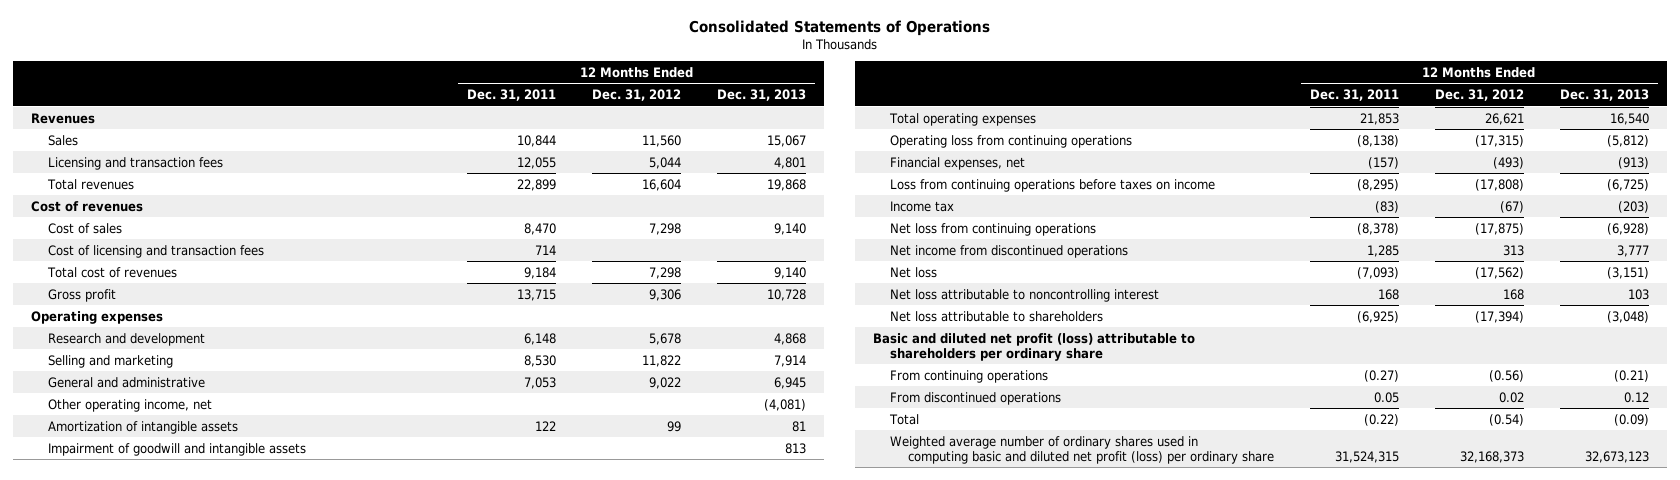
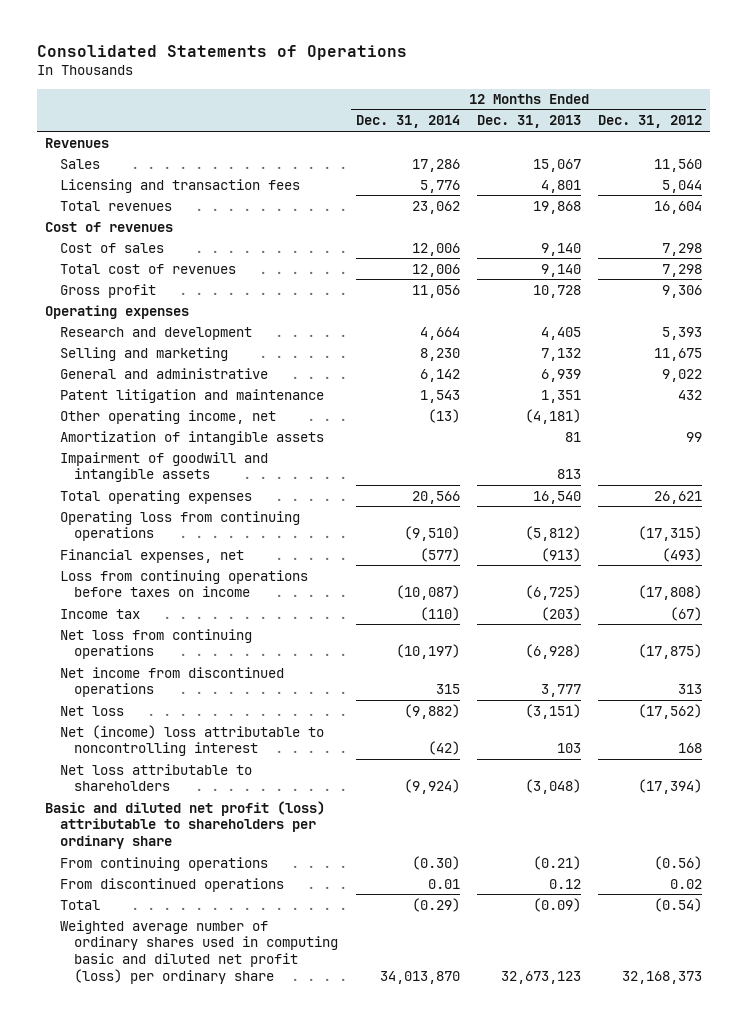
- | 12 Months Ended Dec. 31, 2011 | 12 Months Ended Dec. 31, 2012 | 12 Months Ended Dec. 31, 2013
+ | 12 Months Ended Dec. 31, 2014 | 12 Months Ended Dec. 31, 2013 | 12 Months Ended Dec. 31, 2012
- Cost of licensing and transaction fees | 714 | |
- Research and development | 6,148 | 5,678 | 4,868
- Selling and marketing | 8,530 | 11,822 | 7,914
- General and administrative | 7,053 | 9,022 | 6,945
- Other operating income, net | | | (4,081)
+ Research and development | 4,664 | 4,405 | 5,393
+ Selling and marketing | 8,230 | 7,132 | 11,675
+ General and administrative | 6,142 | 6,939 | 9,022
+ Patent litigation and maintenance | 1,543 | 1,351 | 432
+ Other operating income, net | (13) | (4,181) |
- Net loss attributable to noncontrolling interest | 168 | 168 | 103
+ Net (income) loss attributable to noncontrolling interest | (42) | 103 | 168

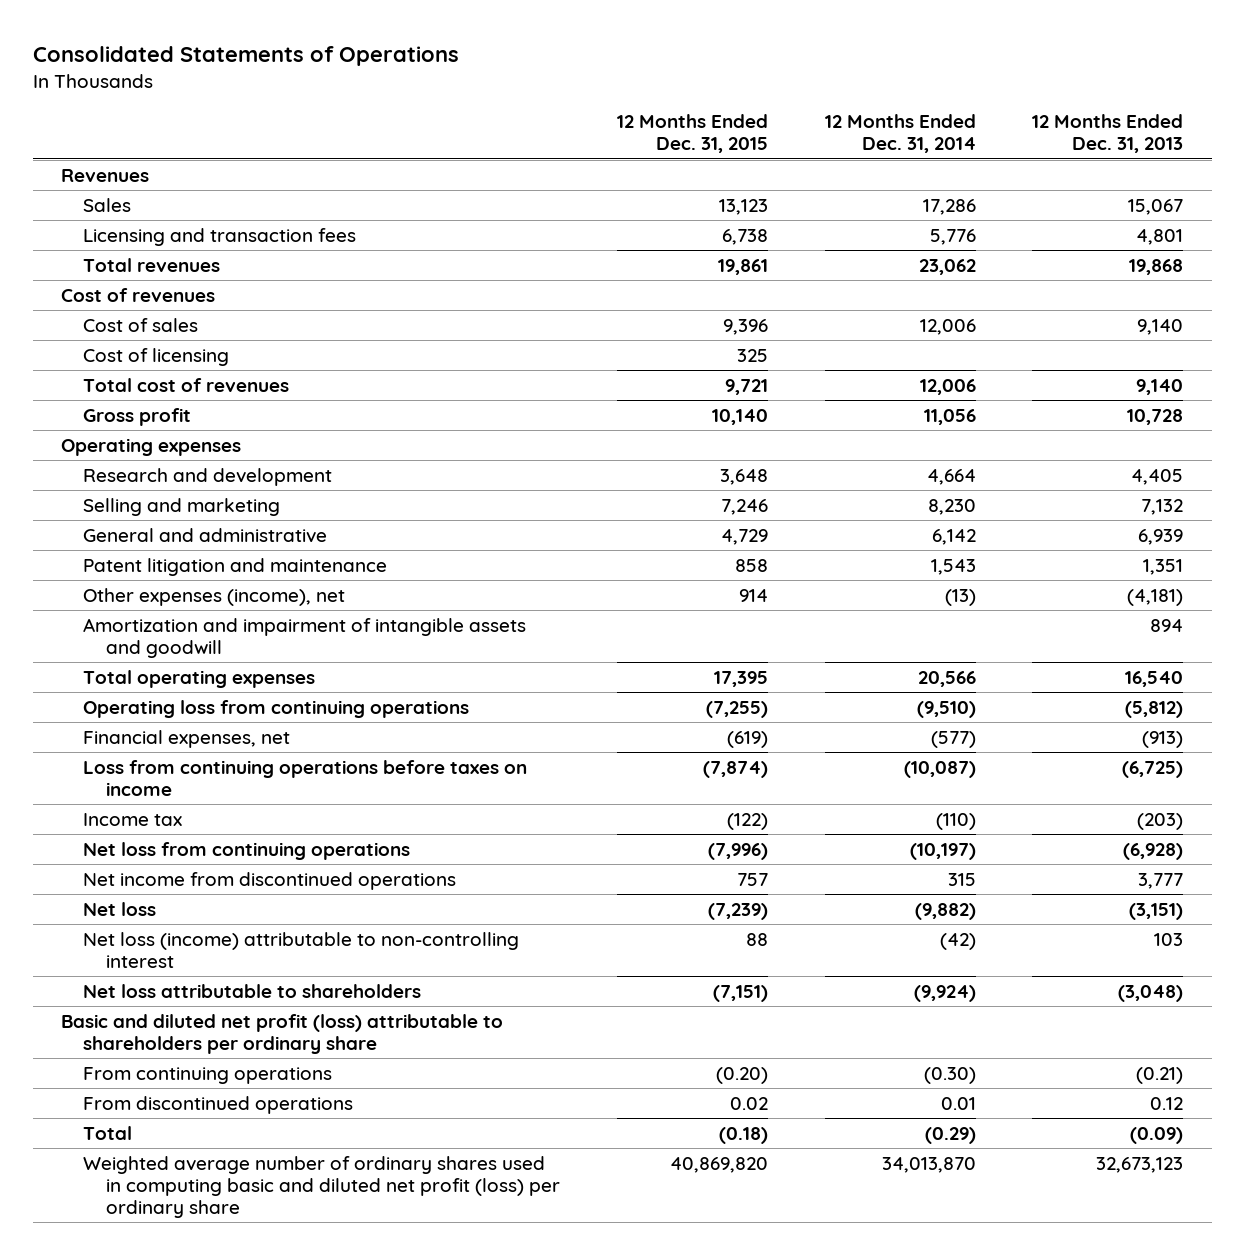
- | 12 Months Ended Dec. 31, 2014 | 12 Months Ended Dec. 31, 2013 | 12 Months Ended Dec. 31, 2012
+ | 12 Months Ended Dec. 31, 2015 | 12 Months Ended Dec. 31, 2014 | 12 Months Ended Dec. 31, 2013
+ Cost of licensing | 325 | |
- Other operating income, net | (13) | (4,181) |
- Amortization of intangible assets | | 81 | 99
- Impairment of goodwill and intangible assets | | 813 |
+ Other expenses (income), net | 914 | (13) | (4,181)
+ Amortization and impairment of intangible assets and goodwill | | | 894
- Net (income) loss attributable to noncontrolling interest | (42) | 103 | 168
+ Net loss (income) attributable to non-controlling interest | 88 | (42) | 103

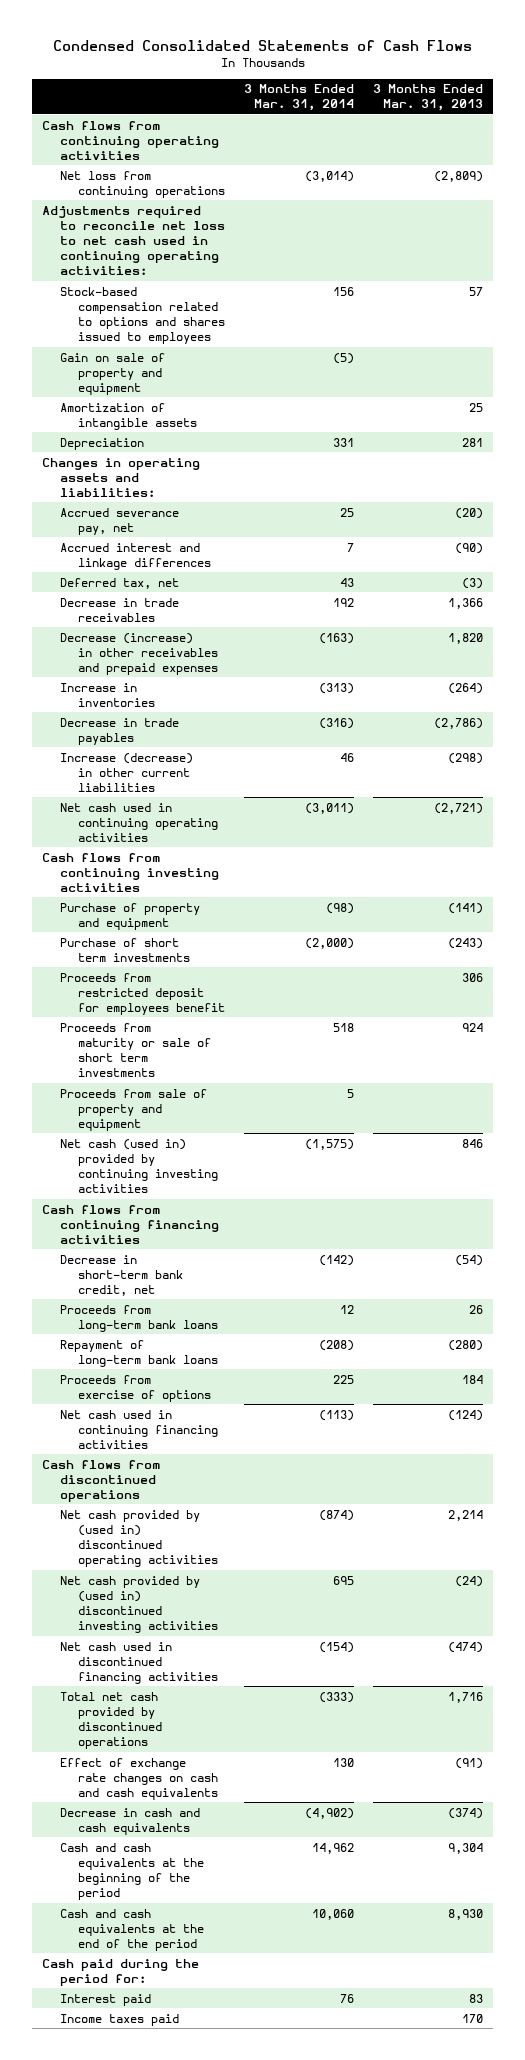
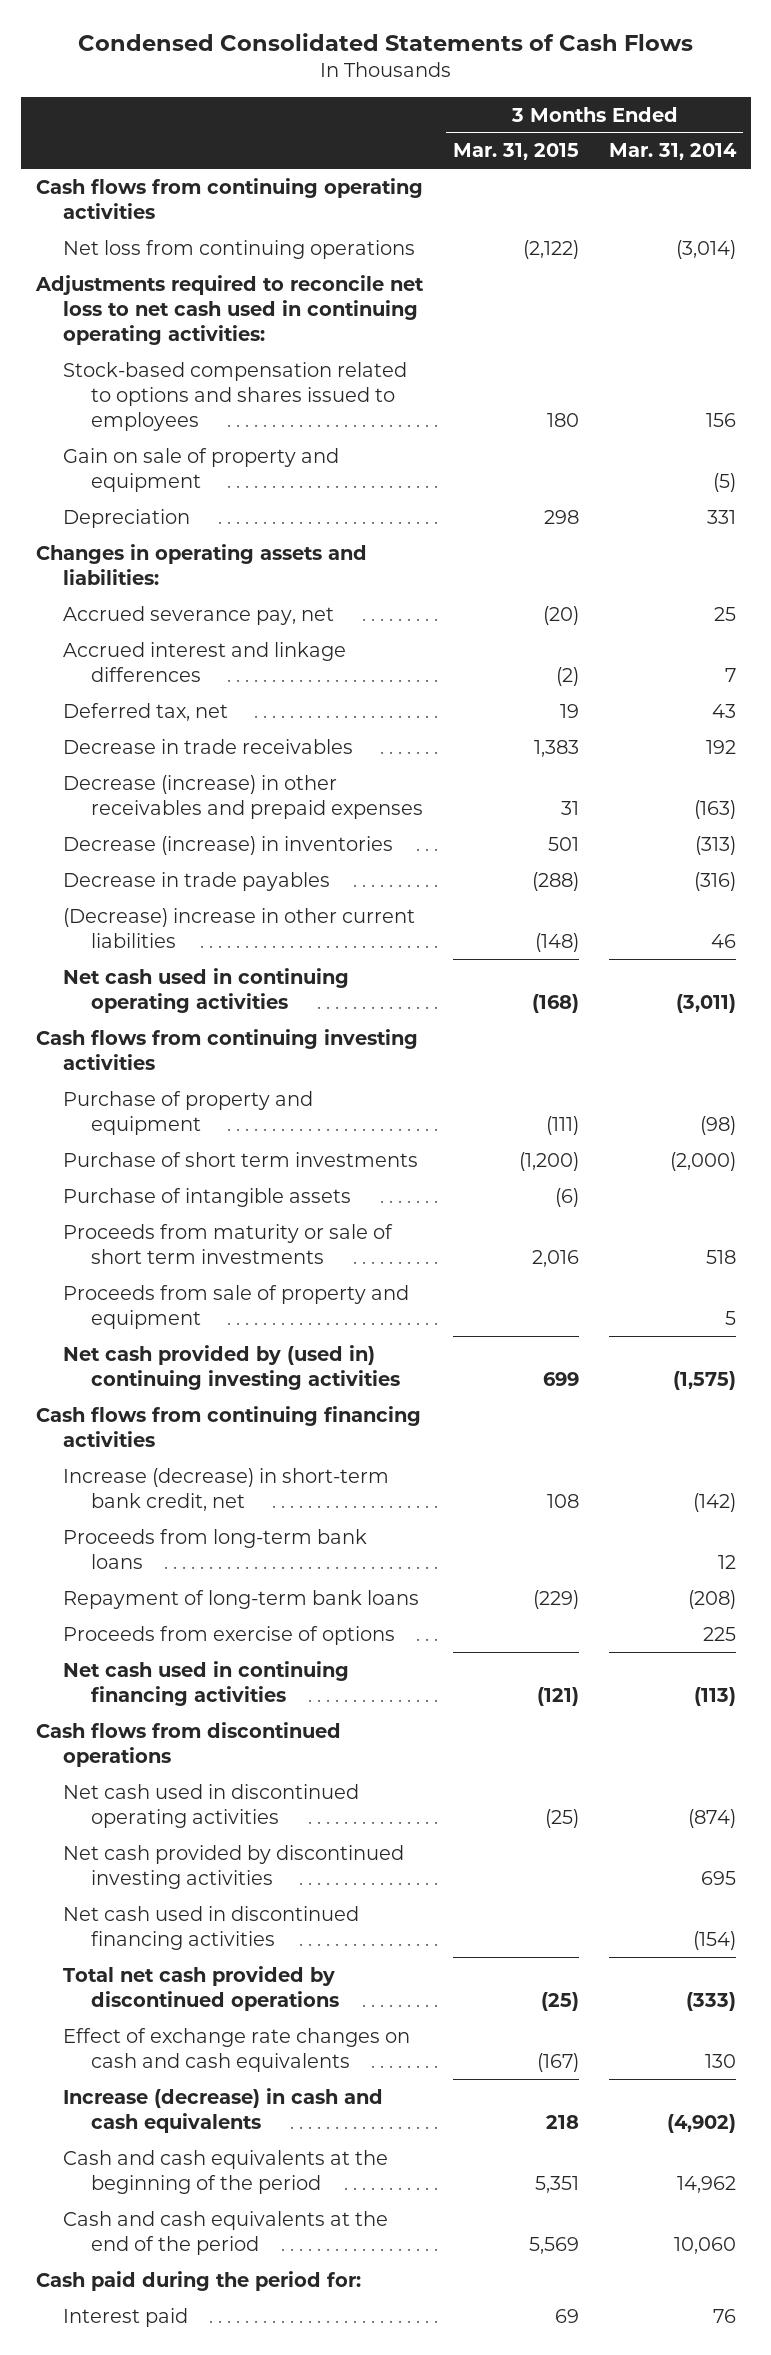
- | 3 Months Ended Mar. 31, 2014 | 3 Months Ended Mar. 31, 2013
+ | 3 Months Ended Mar. 31, 2015 | 3 Months Ended Mar. 31, 2014
- Amortization of intangible assets | | 25
- Increase in inventories | (313) | (264)
+ Decrease (increase) in inventories | 501 | (313)
- Increase (decrease) in other current liabilities | 46 | (298)
+ (Decrease) increase in other current liabilities | (148) | 46
- Proceeds from restricted deposit for employees benefit | | 306
+ Purchase of intangible assets | (6) |
- Net cash (used in) provided by continuing investing activities | (1,575) | 846
+ Net cash provided by (used in) continuing investing activities | 699 | (1,575)
- Decrease in short-term bank credit, net | (142) | (54)
+ Increase (decrease) in short-term bank credit, net | 108 | (142)
- Net cash provided by (used in) discontinued operating activities | (874) | 2,214
- Net cash provided by (used in) discontinued investing activities | 695 | (24)
+ Net cash used in discontinued operating activities | (25) | (874)
+ Net cash provided by discontinued investing activities | | 695
- Decrease in cash and cash equivalents | (4,902) | (374)
+ Increase (decrease) in cash and cash equivalents | 218 | (4,902)
- Income taxes paid | | 170

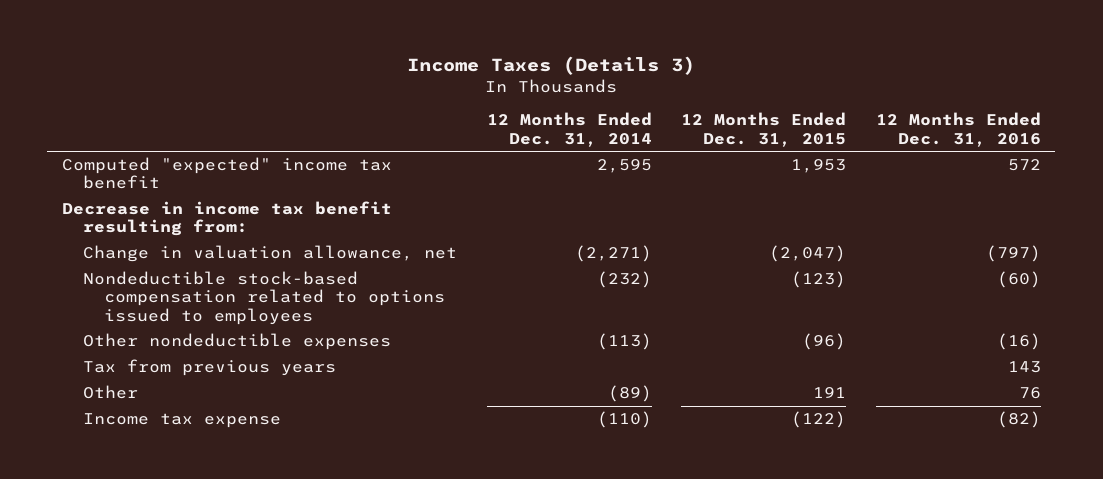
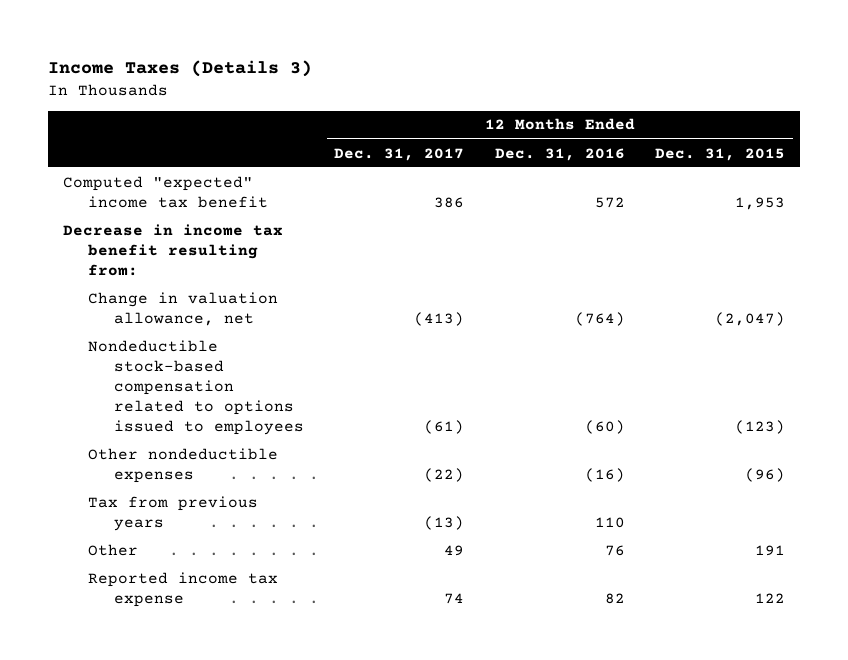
- | 12 Months Ended Dec. 31, 2014 | 12 Months Ended Dec. 31, 2015 | 12 Months Ended Dec. 31, 2016
+ | 12 Months Ended Dec. 31, 2017 | 12 Months Ended Dec. 31, 2016 | 12 Months Ended Dec. 31, 2015
- Change in valuation allowance, net | (2,271) | (2,047) | (797)
+ Change in valuation allowance, net | (413) | (764) | (2,047)
- Tax from previous years | | | 143
+ Tax from previous years | (13) | 110 |
- Income tax expense | (110) | (122) | (82)
+ Reported income tax expense | 74 | 82 | 122

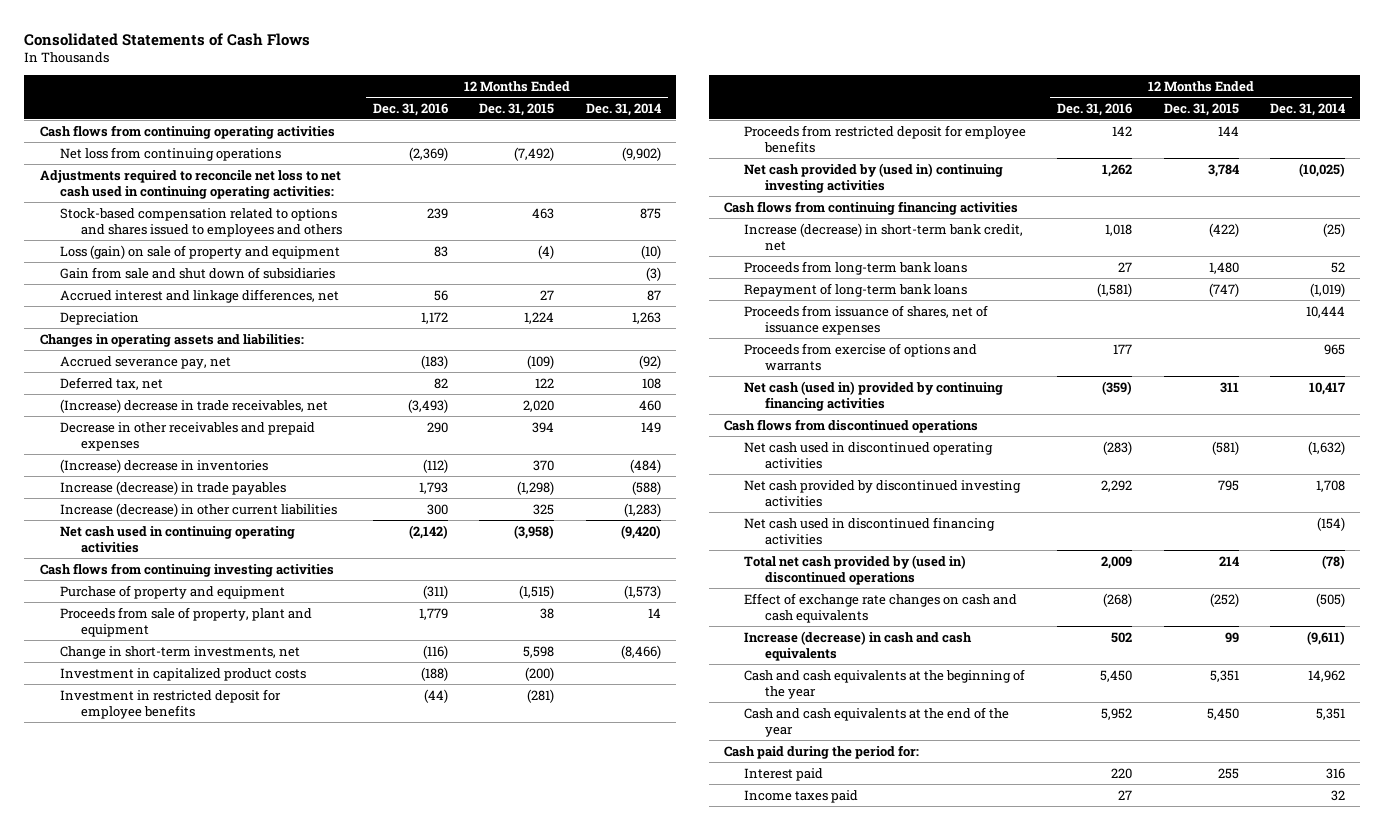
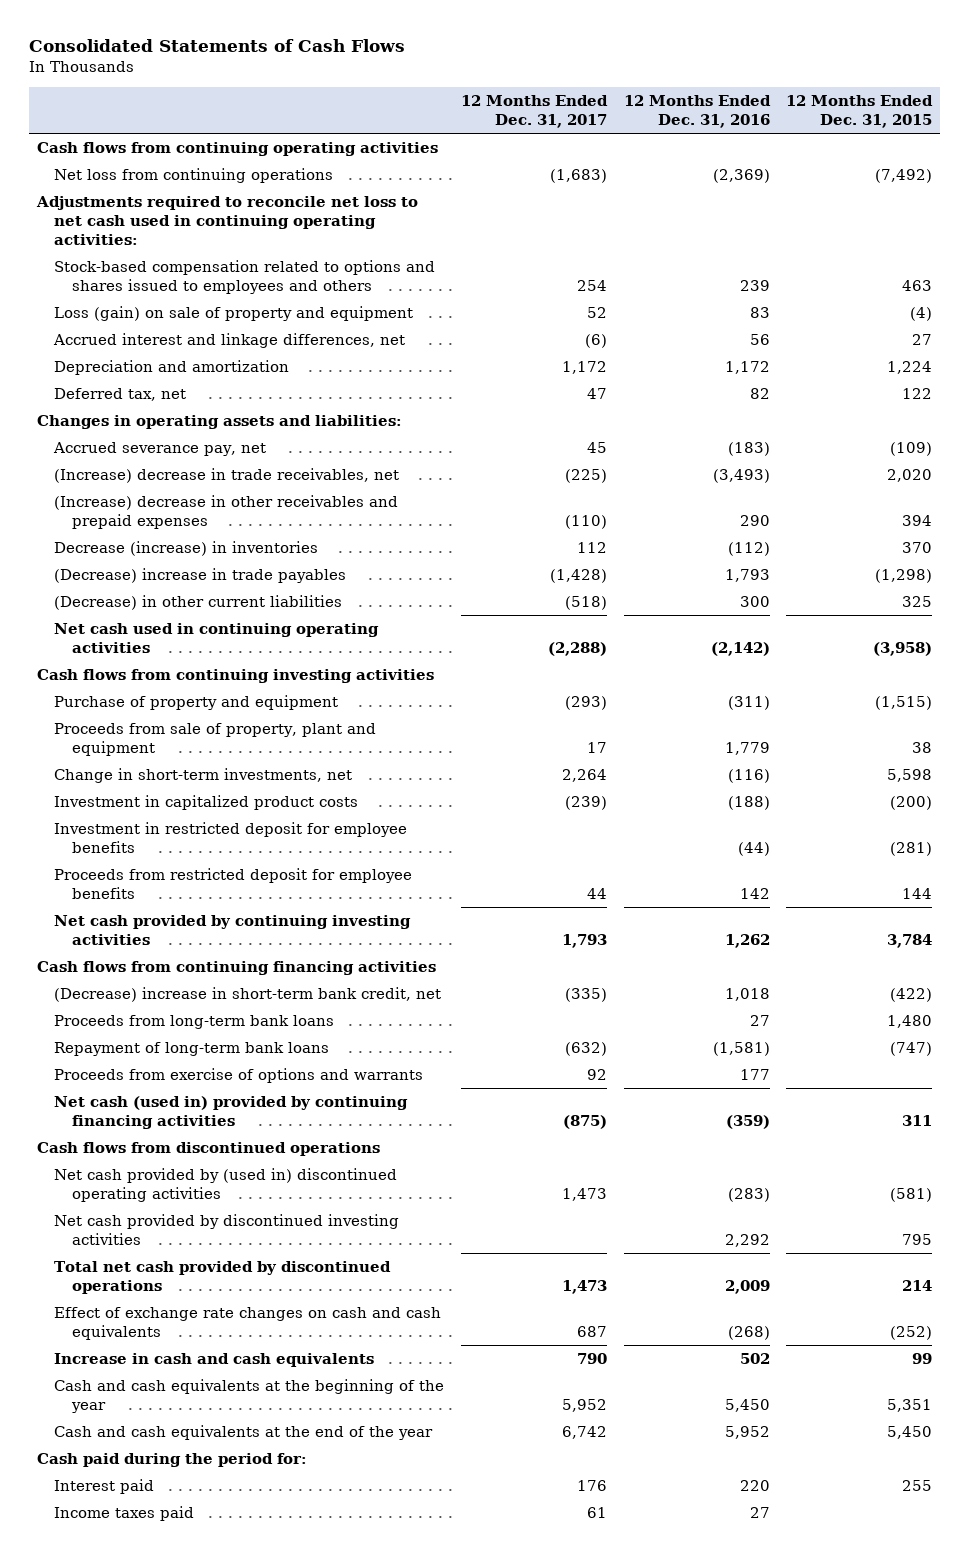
- | 12 Months Ended Dec. 31, 2016 | 12 Months Ended Dec. 31, 2015 | 12 Months Ended Dec. 31, 2014
+ | 12 Months Ended Dec. 31, 2017 | 12 Months Ended Dec. 31, 2016 | 12 Months Ended Dec. 31, 2015
- Gain from sale and shut down of subsidiaries | | | (3)
- Depreciation | 1,172 | 1,224 | 1,263
+ Depreciation and amortization | 1,172 | 1,172 | 1,224
moved up: Deferred tax, net | 47 | 82 | 122
- Decrease in other receivables and prepaid expenses | 290 | 394 | 149
- (Increase) decrease in inventories | (112) | 370 | (484)
- Increase (decrease) in trade payables | 1,793 | (1,298) | (588)
- Increase (decrease) in other current liabilities | 300 | 325 | (1,283)
+ (Increase) decrease in other receivables and prepaid expenses | (110) | 290 | 394
+ Decrease (increase) in inventories | 112 | (112) | 370
+ (Decrease) increase in trade payables | (1,428) | 1,793 | (1,298)
+ (Decrease) in other current liabilities | (518) | 300 | 325
- Net cash provided by (used in) continuing investing activities | 1,262 | 3,784 | (10,025)
+ Net cash provided by continuing investing activities | 1,793 | 1,262 | 3,784
- Increase (decrease) in short-term bank credit, net | 1,018 | (422) | (25)
+ (Decrease) increase in short-term bank credit, net | (335) | 1,018 | (422)
- Proceeds from issuance of shares, net of issuance expenses | | | 10,444
- Net cash used in discontinued operating activities | (283) | (581) | (1,632)
+ Net cash provided by (used in) discontinued operating activities | 1,473 | (283) | (581)
- Net cash used in discontinued financing activities | | | (154)
- Total net cash provided by (used in) discontinued operations | 2,009 | 214 | (78)
+ Total net cash provided by discontinued operations | 1,473 | 2,009 | 214
- Increase (decrease) in cash and cash equivalents | 502 | 99 | (9,611)
+ Increase in cash and cash equivalents | 790 | 502 | 99

